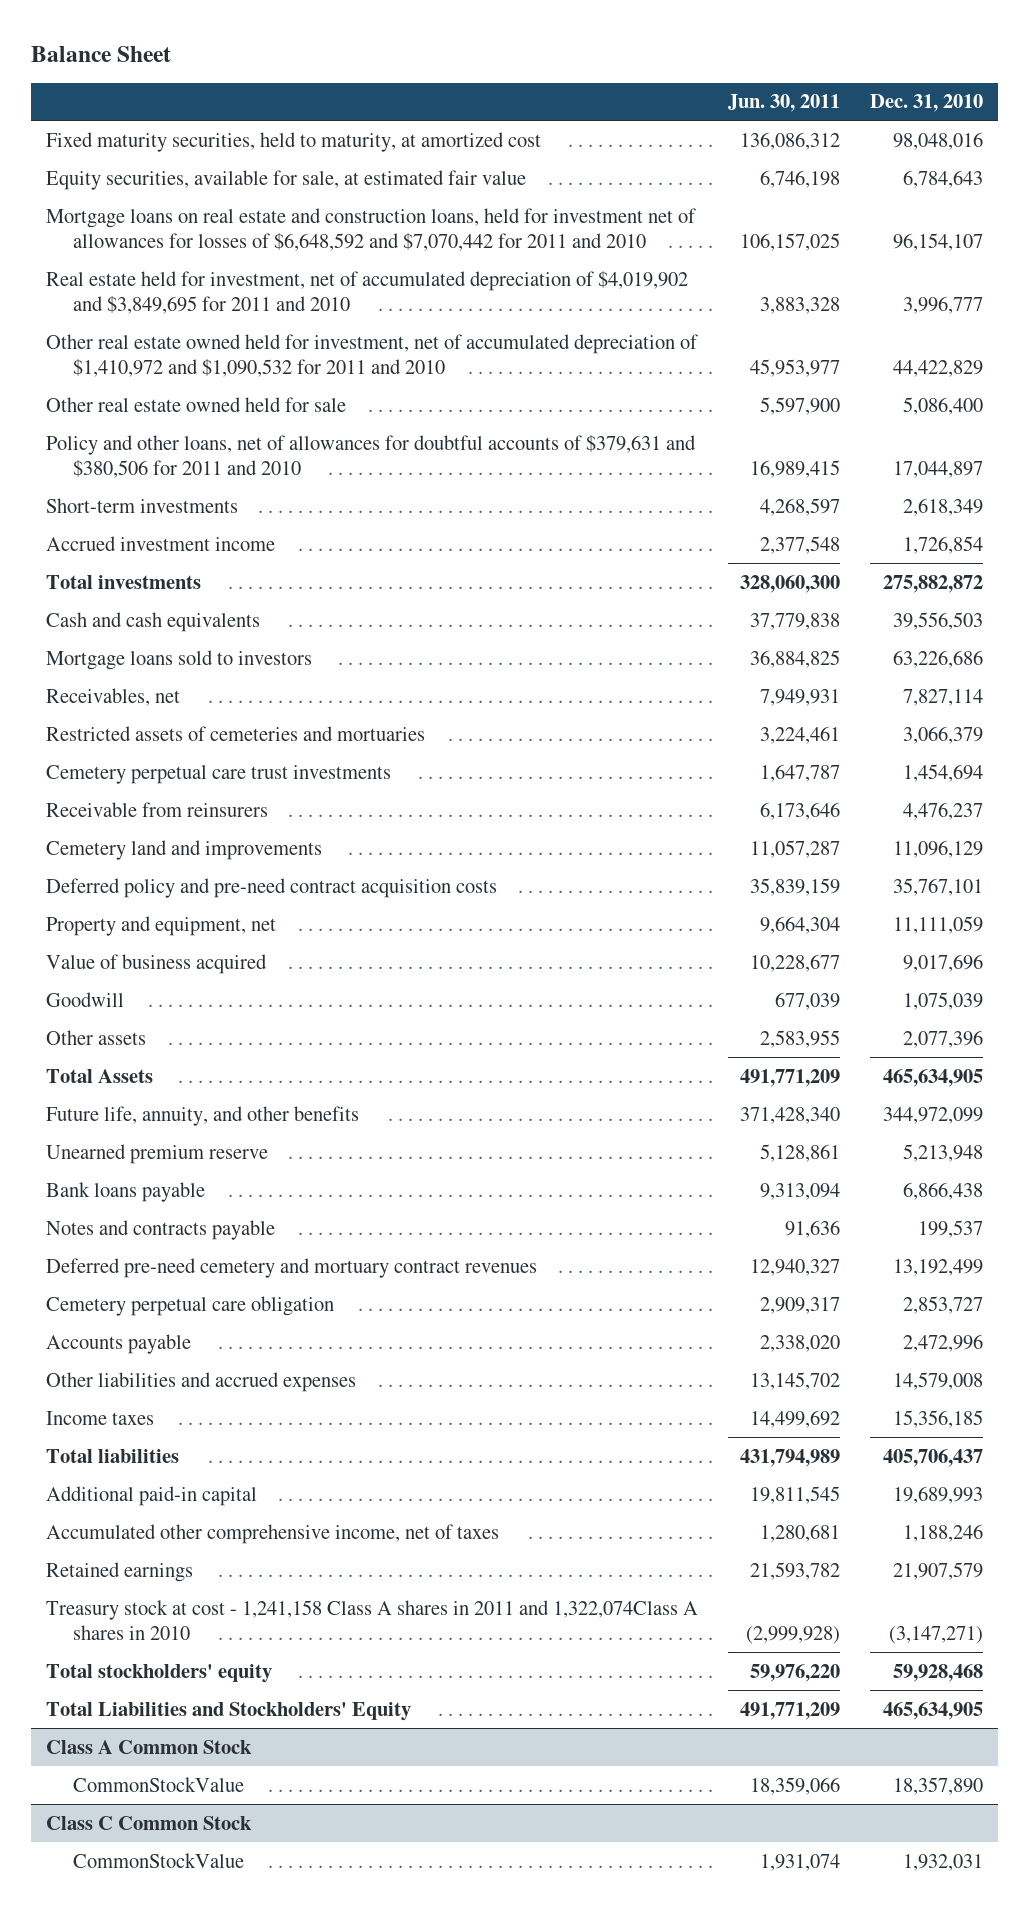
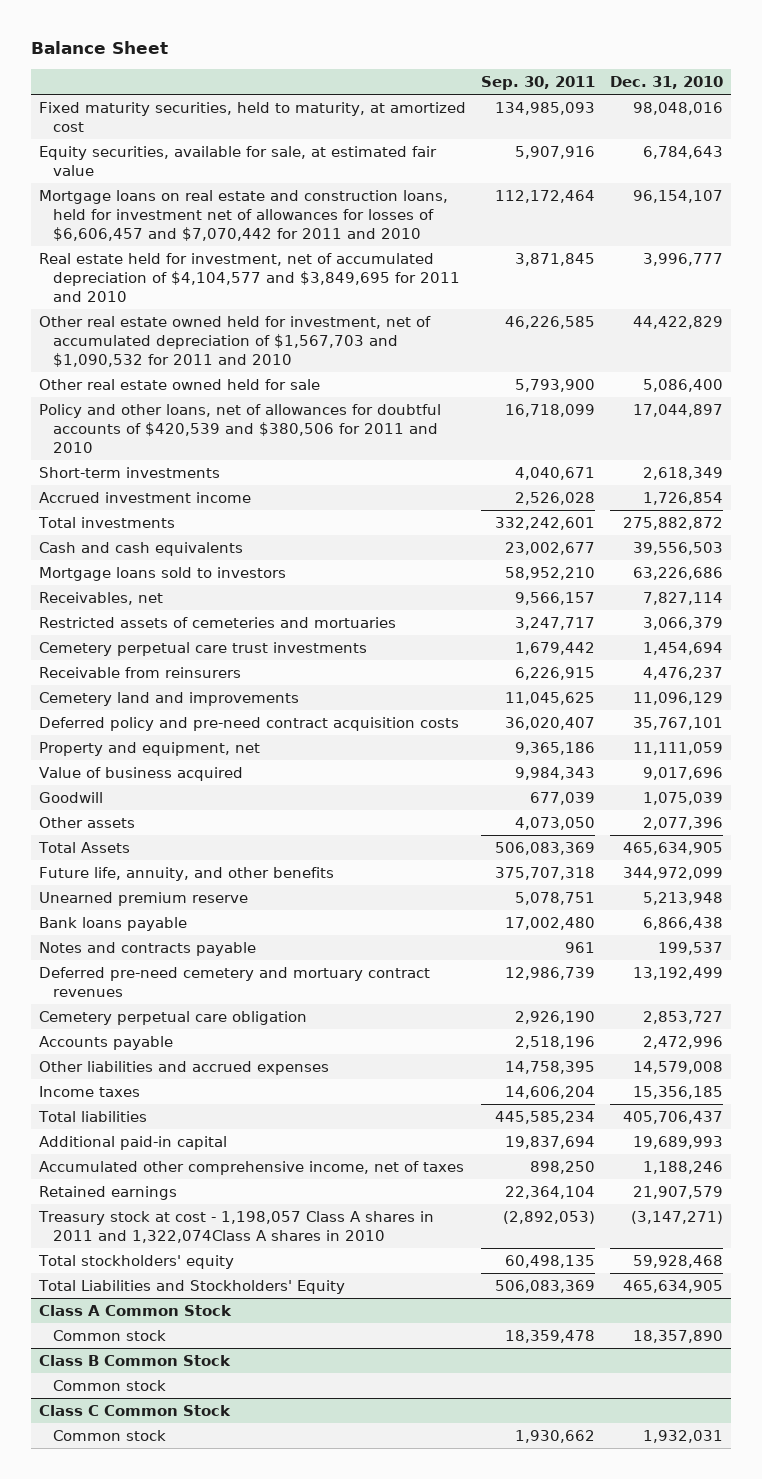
- | Jun. 30, 2011 | Dec. 31, 2010
+ | Sep. 30, 2011 | Dec. 31, 2010
- Mortgage loans on real estate and construction loans, held for investment net of allowances for losses of $6,648,592 and $7,070,442 for 2011 and 2010 | 106,157,025 | 96,154,107
- Real estate held for investment, net of accumulated depreciation of $4,019,902 and $3,849,695 for 2011 and 2010 | 3,883,328 | 3,996,777
- Other real estate owned held for investment, net of accumulated depreciation of $1,410,972 and $1,090,532 for 2011 and 2010 | 45,953,977 | 44,422,829
+ Mortgage loans on real estate and construction loans, held for investment net of allowances for losses of $6,606,457 and $7,070,442 for 2011 and 2010 | 112,172,464 | 96,154,107
+ Real estate held for investment, net of accumulated depreciation of $4,104,577 and $3,849,695 for 2011 and 2010 | 3,871,845 | 3,996,777
+ Other real estate owned held for investment, net of accumulated depreciation of $1,567,703 and $1,090,532 for 2011 and 2010 | 46,226,585 | 44,422,829
- Policy and other loans, net of allowances for doubtful accounts of $379,631 and $380,506 for 2011 and 2010 | 16,989,415 | 17,044,897
+ Policy and other loans, net of allowances for doubtful accounts of $420,539 and $380,506 for 2011 and 2010 | 16,718,099 | 17,044,897
- Treasury stock at cost - 1,241,158 Class A shares in 2011 and 1,322,074Class A shares in 2010 | (2,999,928) | (3,147,271)
+ Treasury stock at cost - 1,198,057 Class A shares in 2011 and 1,322,074Class A shares in 2010 | (2,892,053) | (3,147,271)
@ Class A Common Stock
- CommonStockValue | 18,359,066 | 18,357,890
+ Common stock | 18,359,478 | 18,357,890
+ Class B Common Stock
+ Common stock
@ Class C Common Stock
- CommonStockValue | 1,931,074 | 1,932,031
+ Common stock | 1,930,662 | 1,932,031

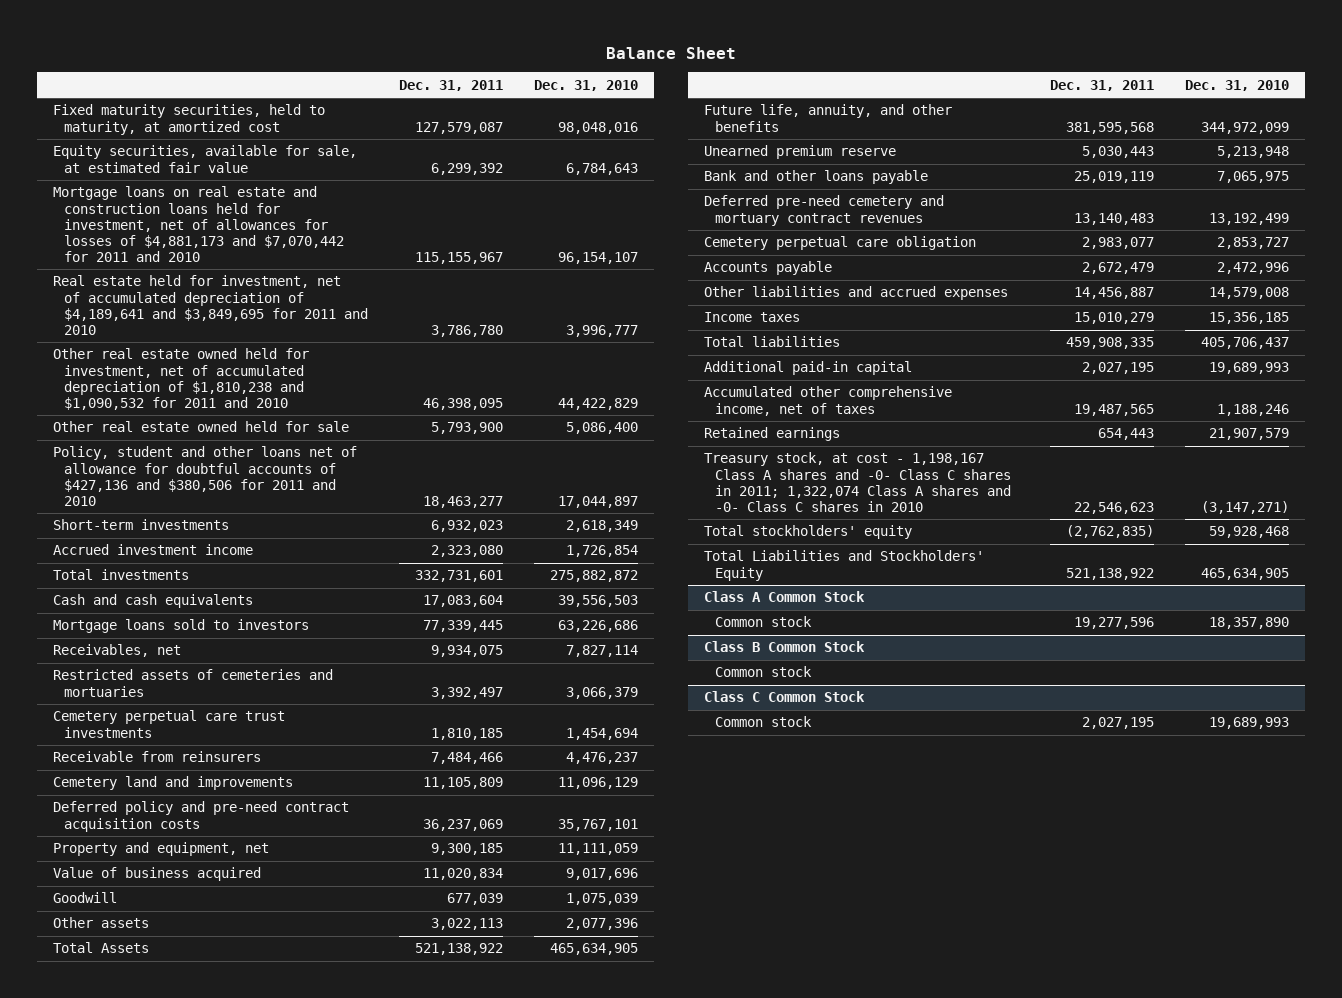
- | Sep. 30, 2011 | Dec. 31, 2010
+ | Dec. 31, 2011 | Dec. 31, 2010
- Mortgage loans on real estate and construction loans, held for investment net of allowances for losses of $6,606,457 and $7,070,442 for 2011 and 2010 | 112,172,464 | 96,154,107
- Real estate held for investment, net of accumulated depreciation of $4,104,577 and $3,849,695 for 2011 and 2010 | 3,871,845 | 3,996,777
- Other real estate owned held for investment, net of accumulated depreciation of $1,567,703 and $1,090,532 for 2011 and 2010 | 46,226,585 | 44,422,829
+ Mortgage loans on real estate and construction loans held for investment, net of allowances for losses of $4,881,173 and $7,070,442 for 2011 and 2010 | 115,155,967 | 96,154,107
+ Real estate held for investment, net of accumulated depreciation of $4,189,641 and $3,849,695 for 2011 and 2010 | 3,786,780 | 3,996,777
+ Other real estate owned held for investment, net of accumulated depreciation of $1,810,238 and $1,090,532 for 2011 and 2010 | 46,398,095 | 44,422,829
- Policy and other loans, net of allowances for doubtful accounts of $420,539 and $380,506 for 2011 and 2010 | 16,718,099 | 17,044,897
+ Policy, student and other loans net of allowance for doubtful accounts of $427,136 and $380,506 for 2011 and 2010 | 18,463,277 | 17,044,897
- Bank loans payable | 17,002,480 | 6,866,438
- Notes and contracts payable | 961 | 199,537
+ Bank and other loans payable | 25,019,119 | 7,065,975
- Treasury stock at cost - 1,198,057 Class A shares in 2011 and 1,322,074Class A shares in 2010 | (2,892,053) | (3,147,271)
+ Treasury stock, at cost - 1,198,167 Class A shares and -0- Class C shares in 2011; 1,322,074 Class A shares and -0- Class C shares in 2010 | 22,546,623 | (3,147,271)
@ Class C Common Stock
- Common stock | 1,930,662 | 1,932,031
+ Common stock | 2,027,195 | 19,689,993

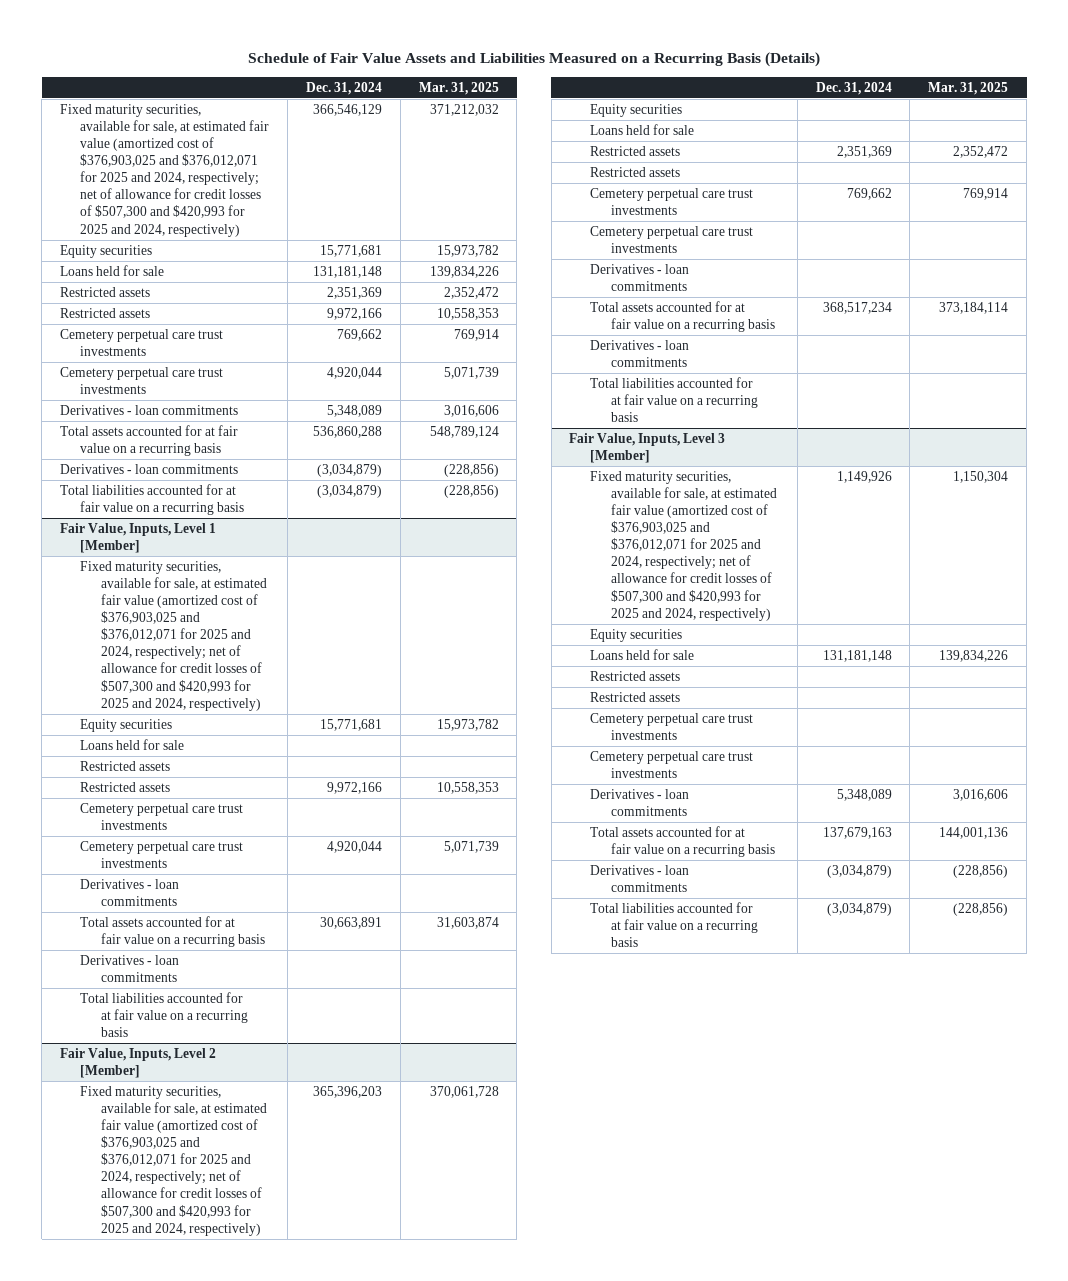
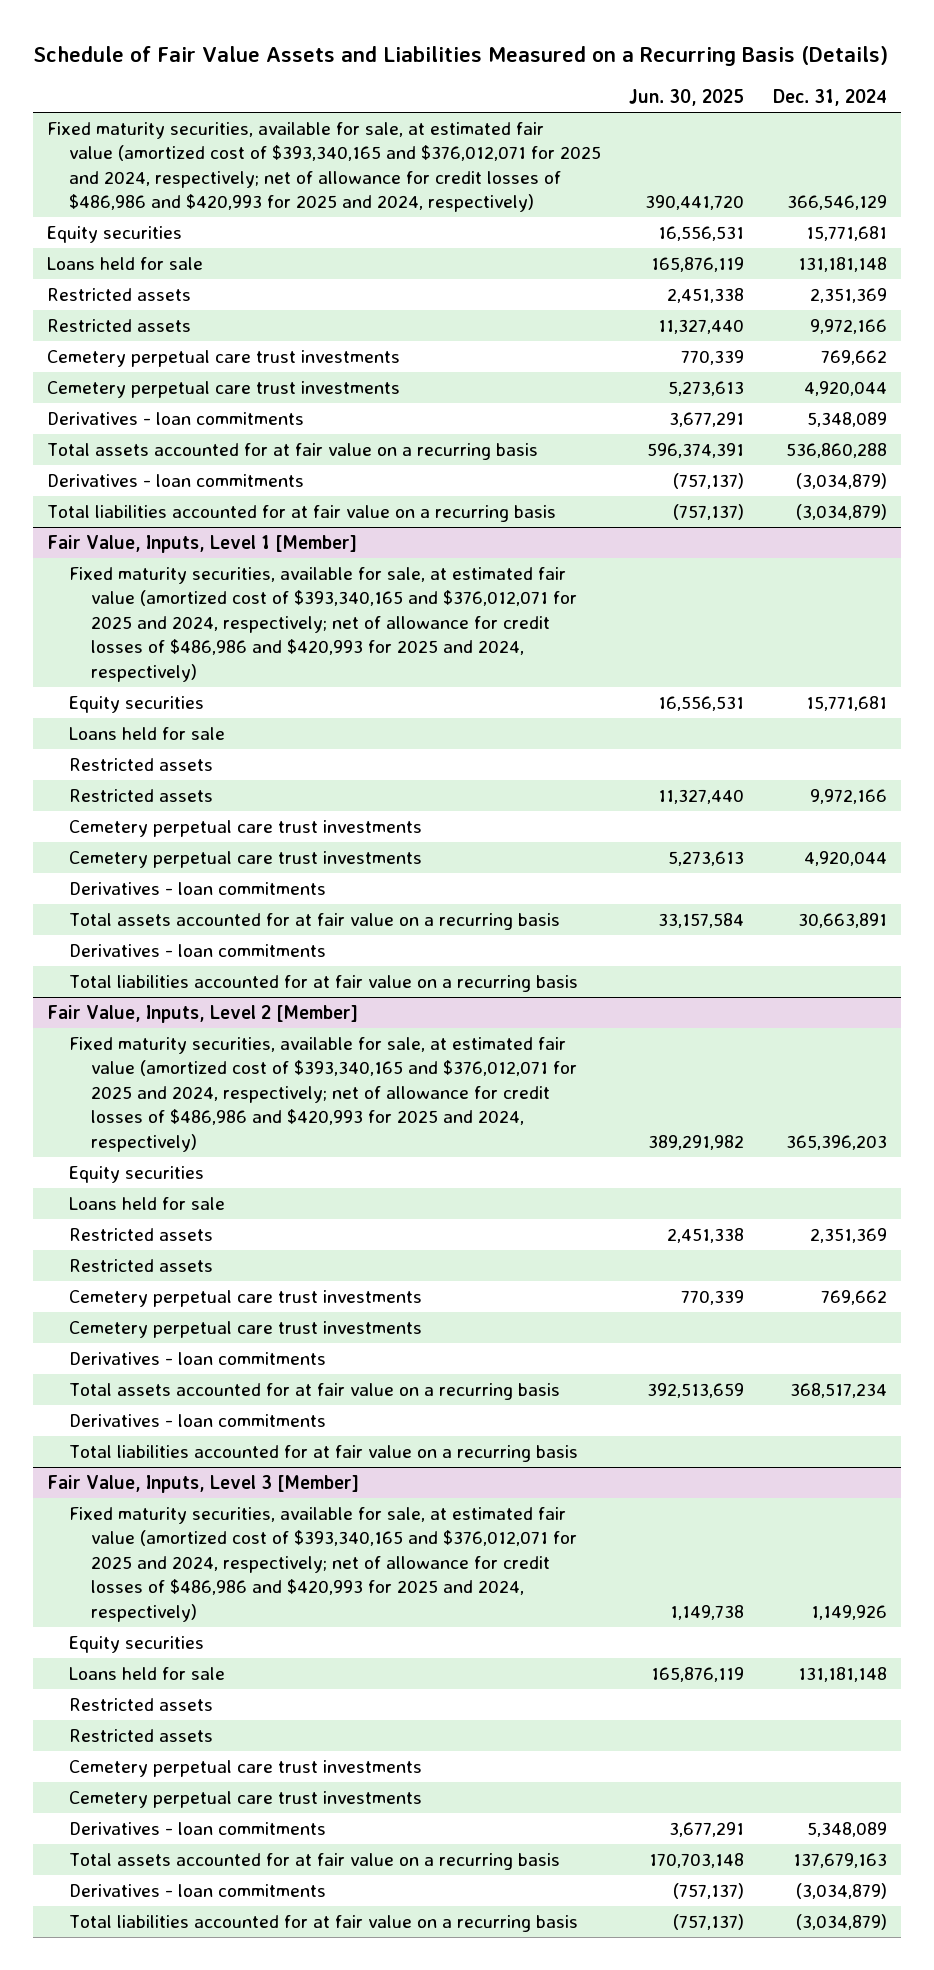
- | Dec. 31, 2024 | Mar. 31, 2025
+ | Jun. 30, 2025 | Dec. 31, 2024
- Fixed maturity securities, available for sale, at estimated fair value (amortized cost of $376,903,025 and $376,012,071 for 2025 and 2024, respectively; net of allowance for credit losses of $507,300 and $420,993 for 2025 and 2024, respectively) | 366,546,129 | 371,212,032
+ Fixed maturity securities, available for sale, at estimated fair value (amortized cost of $393,340,165 and $376,012,071 for 2025 and 2024, respectively; net of allowance for credit losses of $486,986 and $420,993 for 2025 and 2024, respectively) | 390,441,720 | 366,546,129
@ Fair Value, Inputs, Level 1 [Member]
- Fixed maturity securities, available for sale, at estimated fair value (amortized cost of $376,903,025 and $376,012,071 for 2025 and 2024, respectively; net of allowance for credit losses of $507,300 and $420,993 for 2025 and 2024, respectively)
+ Fixed maturity securities, available for sale, at estimated fair value (amortized cost of $393,340,165 and $376,012,071 for 2025 and 2024, respectively; net of allowance for credit losses of $486,986 and $420,993 for 2025 and 2024, respectively)
@ Fair Value, Inputs, Level 2 [Member]
- Fixed maturity securities, available for sale, at estimated fair value (amortized cost of $376,903,025 and $376,012,071 for 2025 and 2024, respectively; net of allowance for credit losses of $507,300 and $420,993 for 2025 and 2024, respectively) | 365,396,203 | 370,061,728
+ Fixed maturity securities, available for sale, at estimated fair value (amortized cost of $393,340,165 and $376,012,071 for 2025 and 2024, respectively; net of allowance for credit losses of $486,986 and $420,993 for 2025 and 2024, respectively) | 389,291,982 | 365,396,203
@ Fair Value, Inputs, Level 3 [Member]
- Fixed maturity securities, available for sale, at estimated fair value (amortized cost of $376,903,025 and $376,012,071 for 2025 and 2024, respectively; net of allowance for credit losses of $507,300 and $420,993 for 2025 and 2024, respectively) | 1,149,926 | 1,150,304
+ Fixed maturity securities, available for sale, at estimated fair value (amortized cost of $393,340,165 and $376,012,071 for 2025 and 2024, respectively; net of allowance for credit losses of $486,986 and $420,993 for 2025 and 2024, respectively) | 1,149,738 | 1,149,926

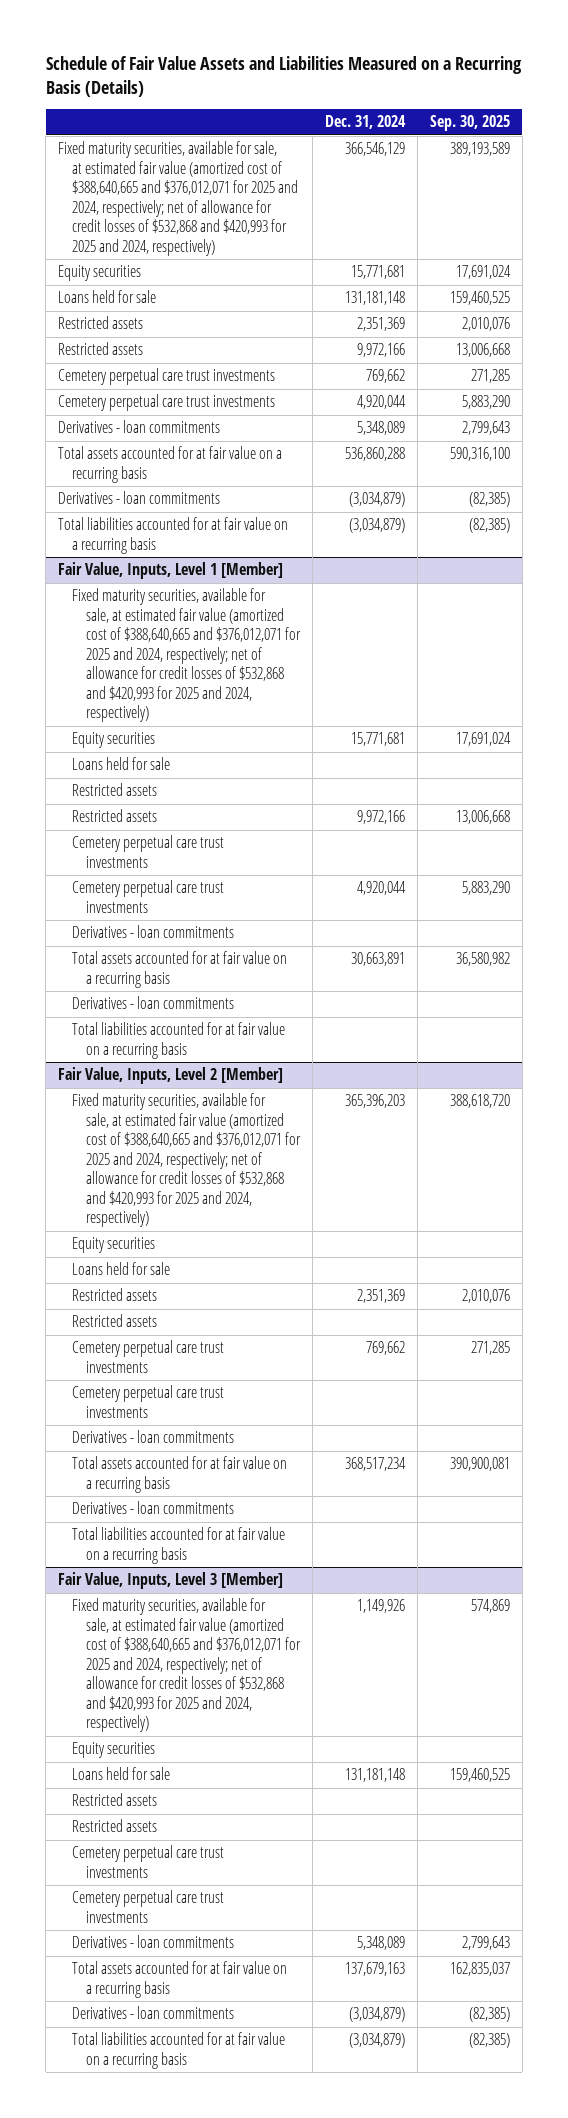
- | Jun. 30, 2025 | Dec. 31, 2024
+ | Dec. 31, 2024 | Sep. 30, 2025
- Fixed maturity securities, available for sale, at estimated fair value (amortized cost of $393,340,165 and $376,012,071 for 2025 and 2024, respectively; net of allowance for credit losses of $486,986 and $420,993 for 2025 and 2024, respectively) | 390,441,720 | 366,546,129
+ Fixed maturity securities, available for sale, at estimated fair value (amortized cost of $388,640,665 and $376,012,071 for 2025 and 2024, respectively; net of allowance for credit losses of $532,868 and $420,993 for 2025 and 2024, respectively) | 366,546,129 | 389,193,589
@ Fair Value, Inputs, Level 1 [Member]
- Fixed maturity securities, available for sale, at estimated fair value (amortized cost of $393,340,165 and $376,012,071 for 2025 and 2024, respectively; net of allowance for credit losses of $486,986 and $420,993 for 2025 and 2024, respectively)
+ Fixed maturity securities, available for sale, at estimated fair value (amortized cost of $388,640,665 and $376,012,071 for 2025 and 2024, respectively; net of allowance for credit losses of $532,868 and $420,993 for 2025 and 2024, respectively)
@ Fair Value, Inputs, Level 2 [Member]
- Fixed maturity securities, available for sale, at estimated fair value (amortized cost of $393,340,165 and $376,012,071 for 2025 and 2024, respectively; net of allowance for credit losses of $486,986 and $420,993 for 2025 and 2024, respectively) | 389,291,982 | 365,396,203
+ Fixed maturity securities, available for sale, at estimated fair value (amortized cost of $388,640,665 and $376,012,071 for 2025 and 2024, respectively; net of allowance for credit losses of $532,868 and $420,993 for 2025 and 2024, respectively) | 365,396,203 | 388,618,720
@ Fair Value, Inputs, Level 3 [Member]
- Fixed maturity securities, available for sale, at estimated fair value (amortized cost of $393,340,165 and $376,012,071 for 2025 and 2024, respectively; net of allowance for credit losses of $486,986 and $420,993 for 2025 and 2024, respectively) | 1,149,738 | 1,149,926
+ Fixed maturity securities, available for sale, at estimated fair value (amortized cost of $388,640,665 and $376,012,071 for 2025 and 2024, respectively; net of allowance for credit losses of $532,868 and $420,993 for 2025 and 2024, respectively) | 1,149,926 | 574,869

